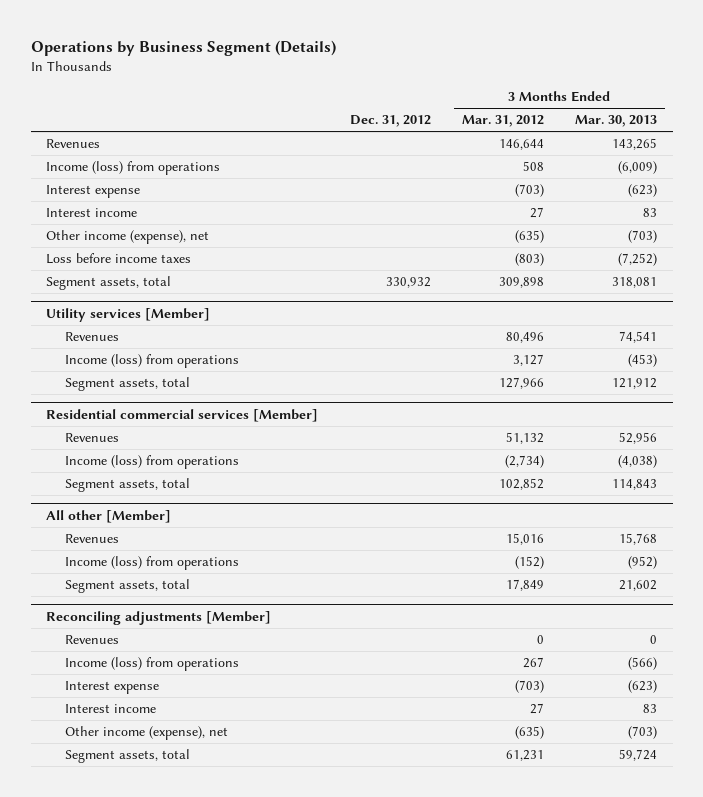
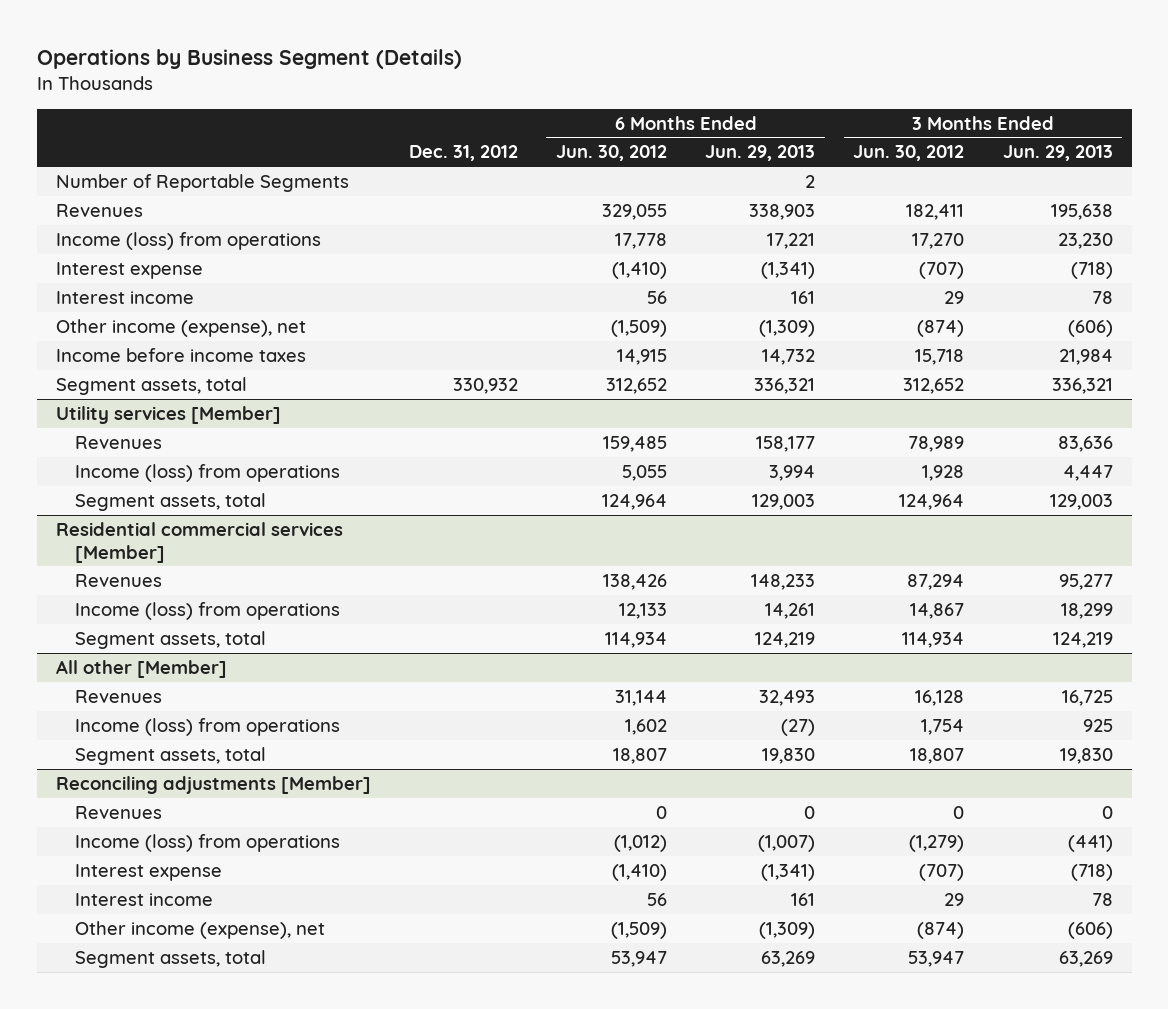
- | Dec. 31, 2012 | 3 Months Ended Mar. 31, 2012 | 3 Months Ended Mar. 30, 2013
+ | Dec. 31, 2012 | 6 Months Ended Jun. 30, 2012 | 6 Months Ended Jun. 29, 2013 | 3 Months Ended Jun. 30, 2012 | 3 Months Ended Jun. 29, 2013
+ Number of Reportable Segments | | | 2 | |
- Loss before income taxes | | (803) | (7,252)
+ Income before income taxes | | 14,915 | 14,732 | 15,718 | 21,984

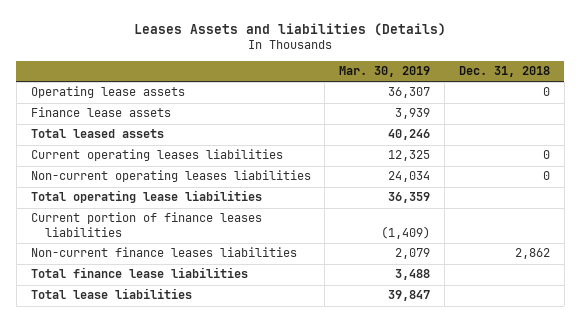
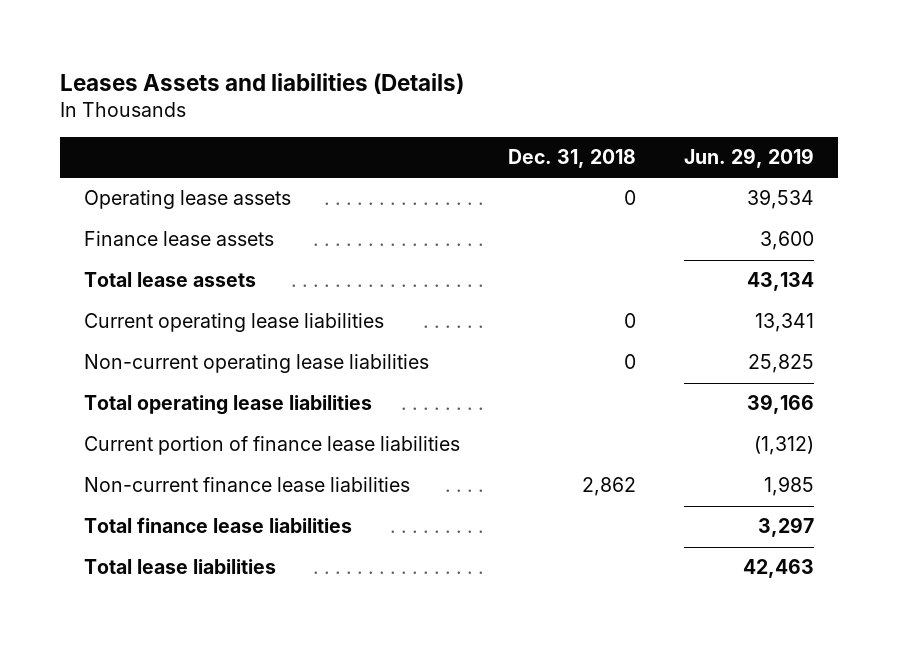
- | Mar. 30, 2019 | Dec. 31, 2018
+ | Dec. 31, 2018 | Jun. 29, 2019
- Total leased assets | 40,246 |
- Current operating leases liabilities | 12,325 | 0
- Non-current operating leases liabilities | 24,034 | 0
+ Total lease assets | | 43,134
+ Current operating lease liabilities | 0 | 13,341
+ Non-current operating lease liabilities | 0 | 25,825
- Current portion of finance leases liabilities | (1,409) |
- Non-current finance leases liabilities | 2,079 | 2,862
+ Current portion of finance lease liabilities | | (1,312)
+ Non-current finance lease liabilities | 2,862 | 1,985

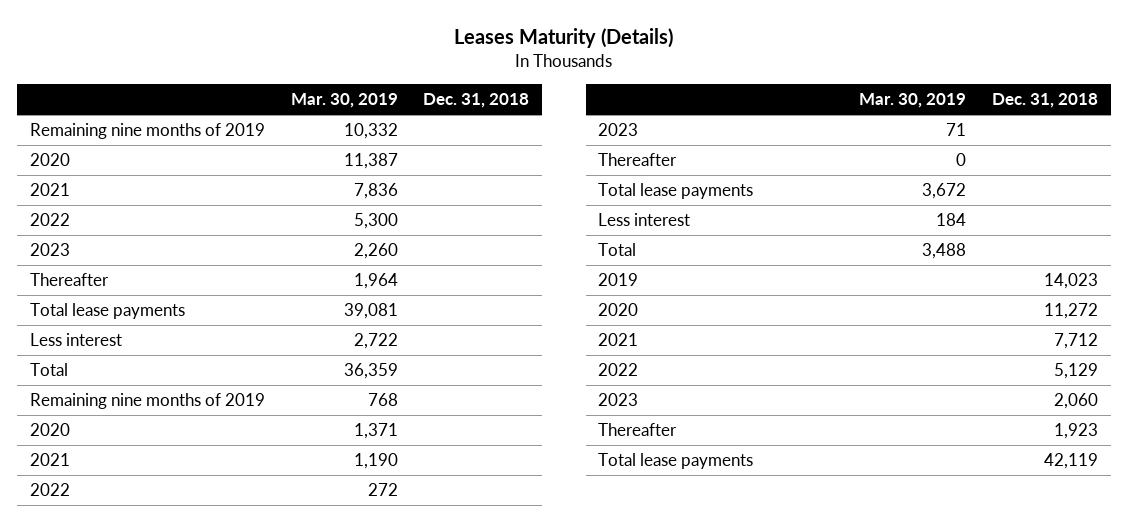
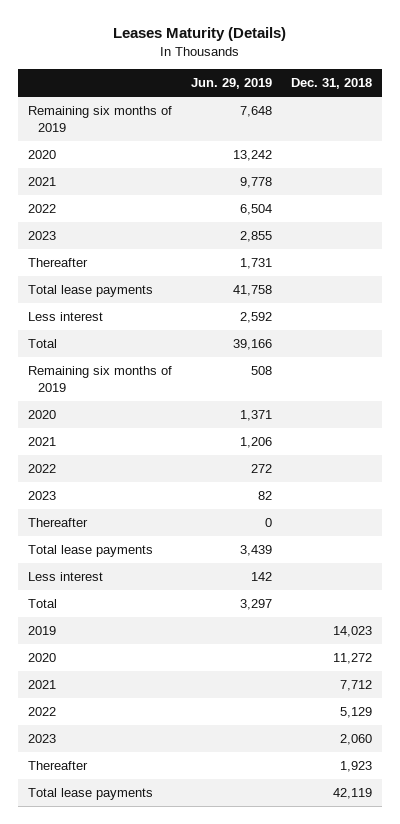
- | Mar. 30, 2019 | Dec. 31, 2018
+ | Jun. 29, 2019 | Dec. 31, 2018
- Remaining nine months of 2019 | 10,332 |
+ Remaining six months of 2019 | 7,648 |
- Remaining nine months of 2019 | 768 |
+ Remaining six months of 2019 | 508 |

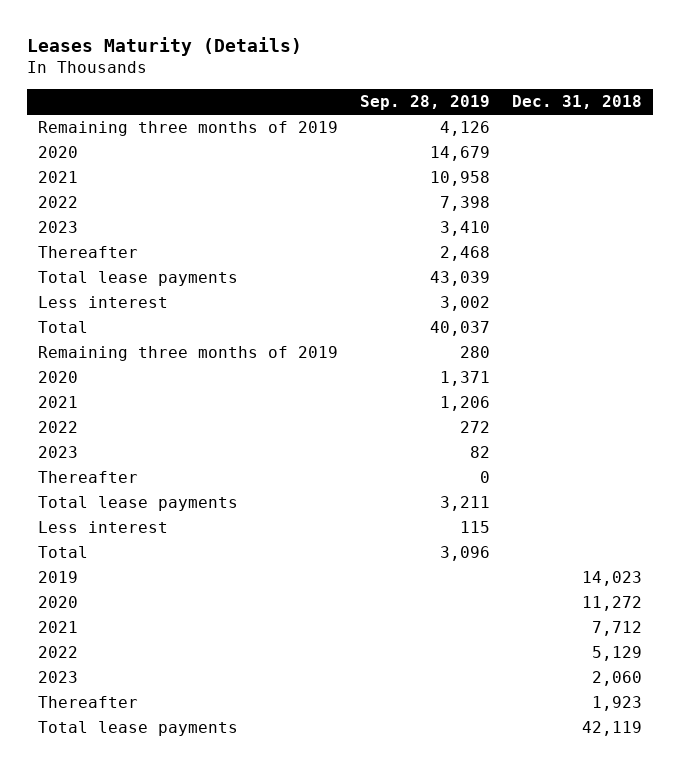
- | Jun. 29, 2019 | Dec. 31, 2018
+ | Sep. 28, 2019 | Dec. 31, 2018
- Remaining six months of 2019 | 7,648 |
+ Remaining three months of 2019 | 4,126 |
- Remaining six months of 2019 | 508 |
+ Remaining three months of 2019 | 280 |

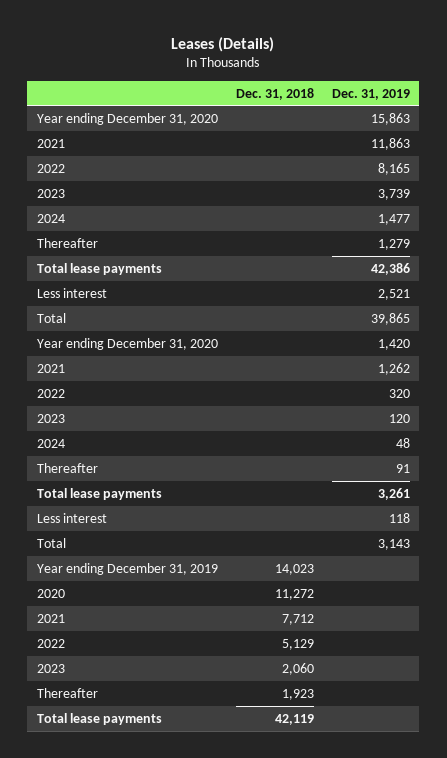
- Leases Maturity (Details)
+ Leases (Details)
- | Sep. 28, 2019 | Dec. 31, 2018
+ | Dec. 31, 2018 | Dec. 31, 2019
- Remaining three months of 2019 | 4,126 |
- 2020 | 14,679 |
+ Year ending December 31, 2020 | | 15,863
+ 2024 | | 1,477
- Remaining three months of 2019 | 280 |
- 2020 | 1,371 |
+ Year ending December 31, 2020 | | 1,420
+ 2024 | | 48
- 2019 | | 14,023
+ Year ending December 31, 2019 | 14,023 |

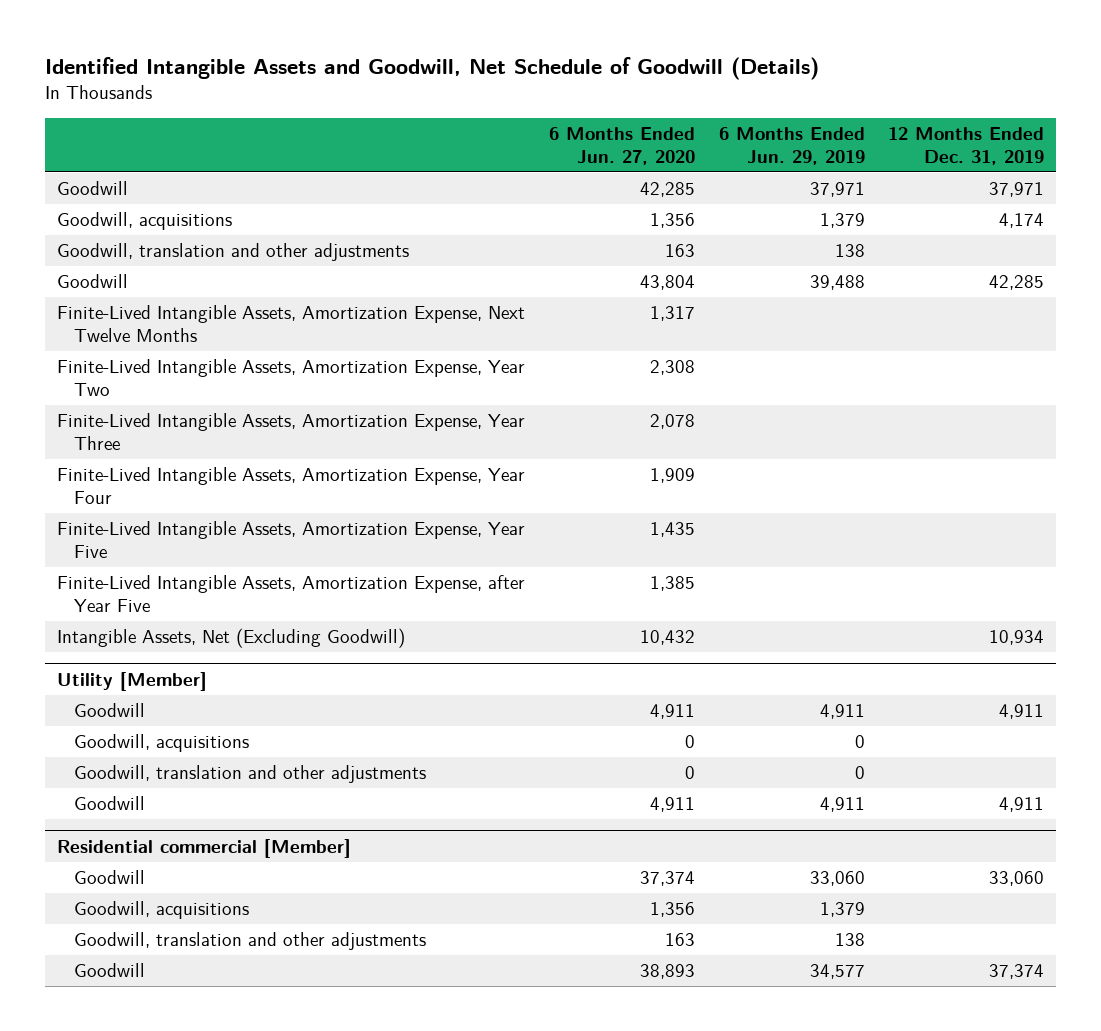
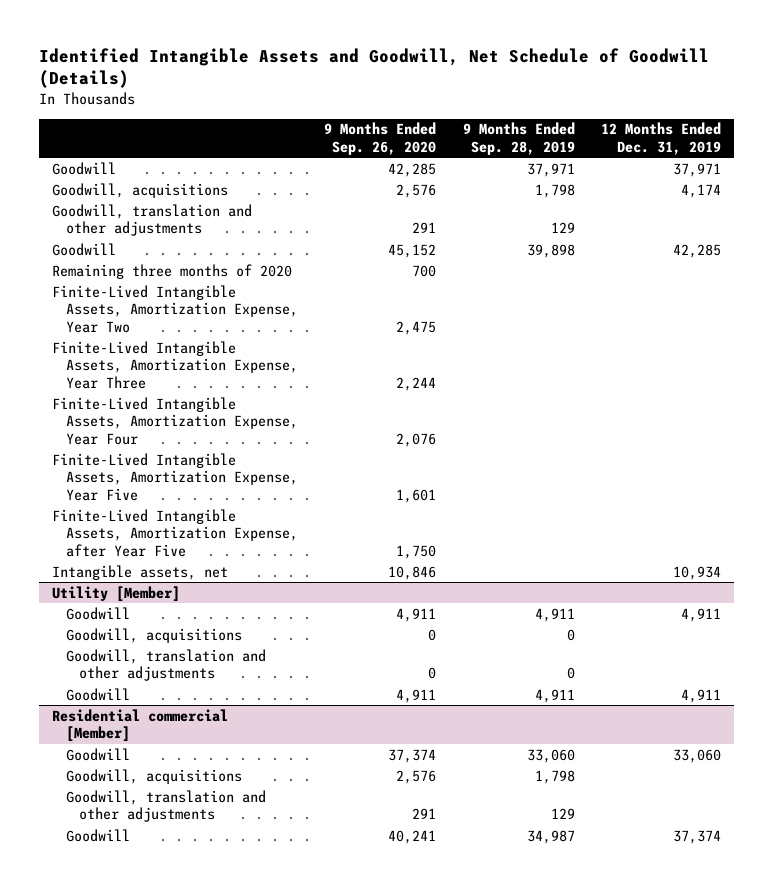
- | 6 Months Ended Jun. 27, 2020 | 6 Months Ended Jun. 29, 2019 | 12 Months Ended Dec. 31, 2019
+ | 9 Months Ended Sep. 26, 2020 | 9 Months Ended Sep. 28, 2019 | 12 Months Ended Dec. 31, 2019
- Finite-Lived Intangible Assets, Amortization Expense, Next Twelve Months | 1,317 | |
+ Remaining three months of 2020 | 700 | |
- Intangible Assets, Net (Excluding Goodwill) | 10,432 | | 10,934
+ Intangible assets, net | 10,846 | | 10,934

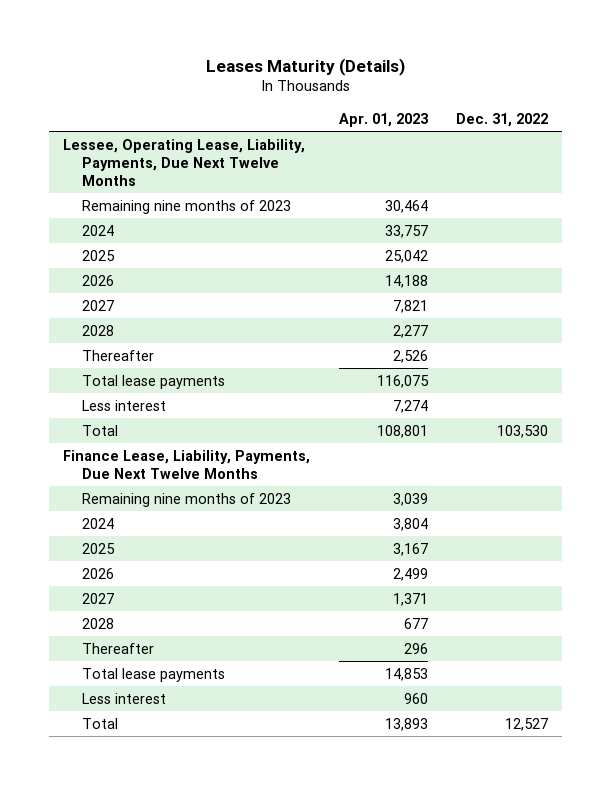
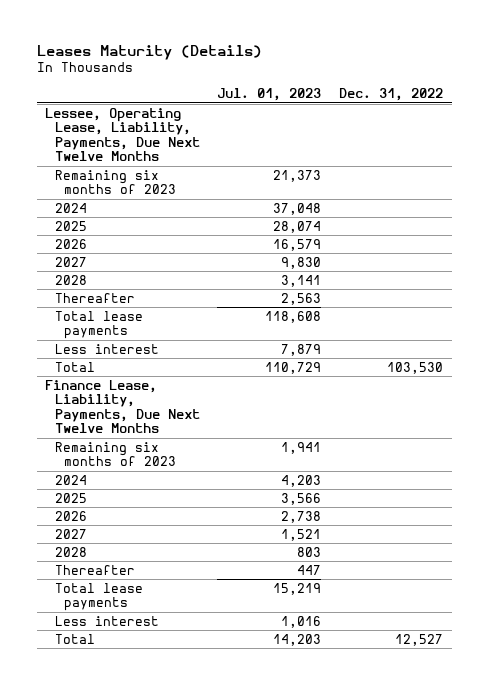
- | Apr. 01, 2023 | Dec. 31, 2022
+ | Jul. 01, 2023 | Dec. 31, 2022
- Remaining nine months of 2023 | 30,464 |
+ Remaining six months of 2023 | 21,373 |
- Remaining nine months of 2023 | 3,039 |
+ Remaining six months of 2023 | 1,941 |

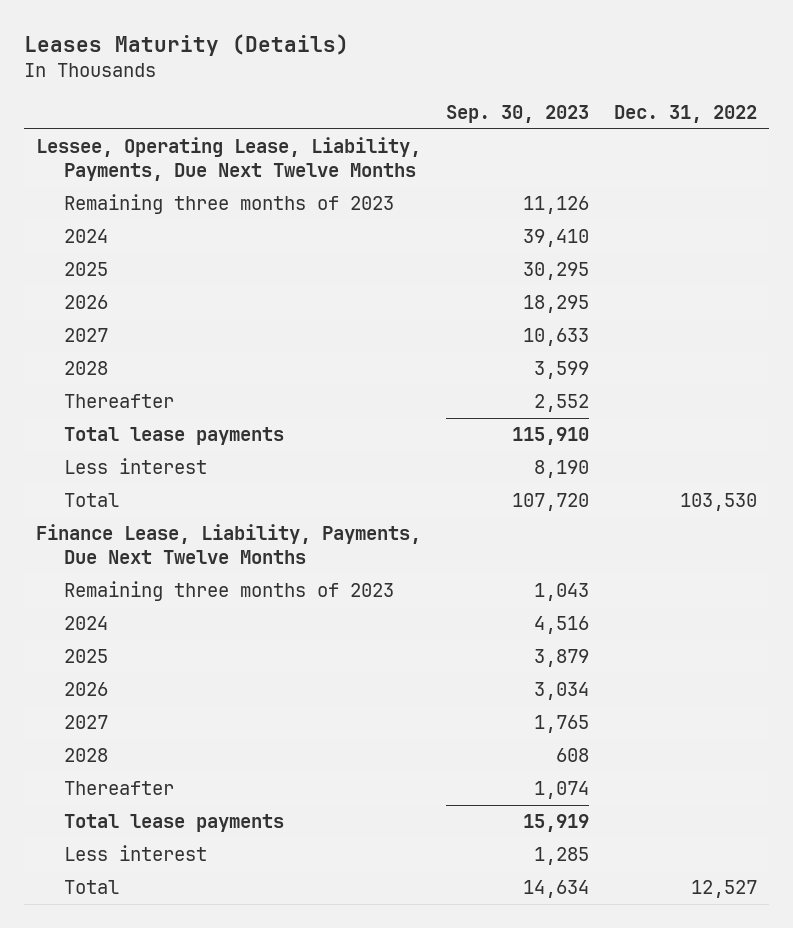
- | Jul. 01, 2023 | Dec. 31, 2022
+ | Sep. 30, 2023 | Dec. 31, 2022
- Remaining six months of 2023 | 21,373 |
+ Remaining three months of 2023 | 11,126 |
- Remaining six months of 2023 | 1,941 |
+ Remaining three months of 2023 | 1,043 |

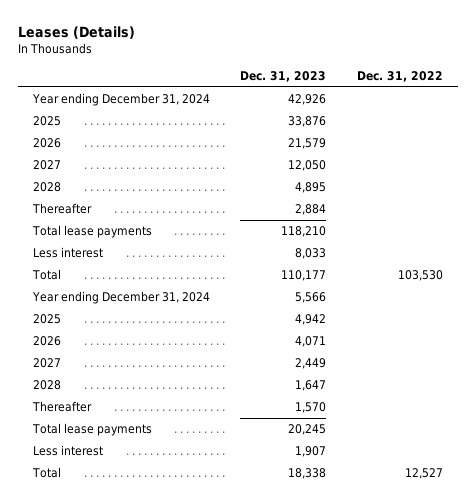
- Leases Maturity (Details)
+ Leases (Details)
- | Sep. 30, 2023 | Dec. 31, 2022
+ | Dec. 31, 2023 | Dec. 31, 2022
- Lessee, Operating Lease, Liability, Payments, Due Next Twelve Months
- Remaining three months of 2023 | 11,126 |
- 2024 | 39,410 |
+ Year ending December 31, 2024 | 42,926 |
- Finance Lease, Liability, Payments, Due Next Twelve Months
- Remaining three months of 2023 | 1,043 |
- 2024 | 4,516 |
+ Year ending December 31, 2024 | 5,566 |

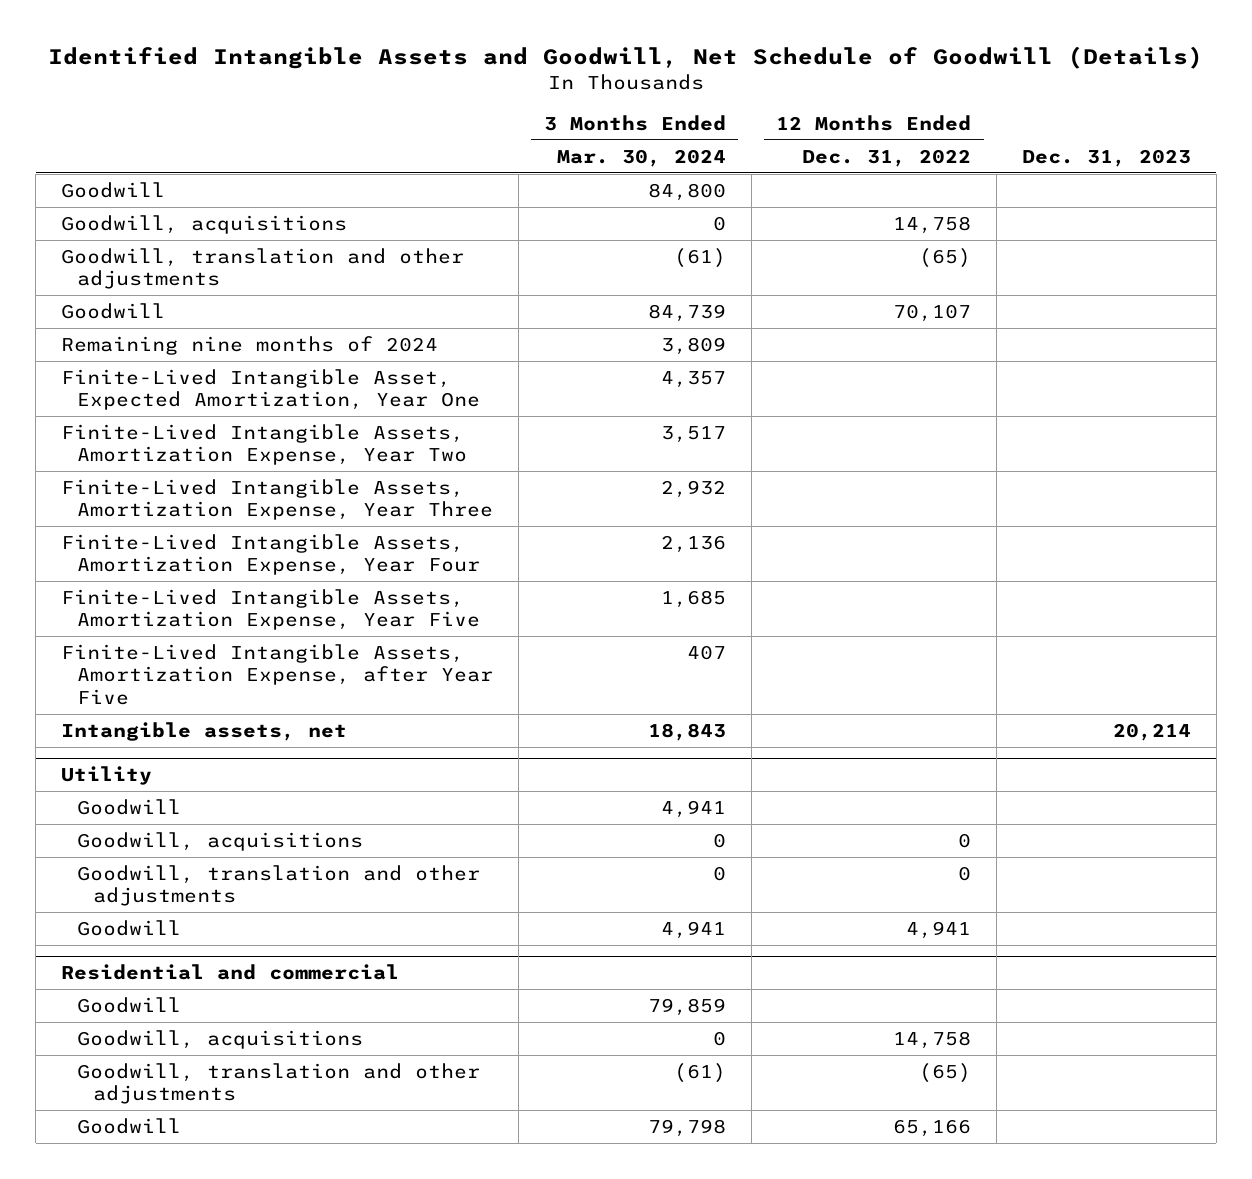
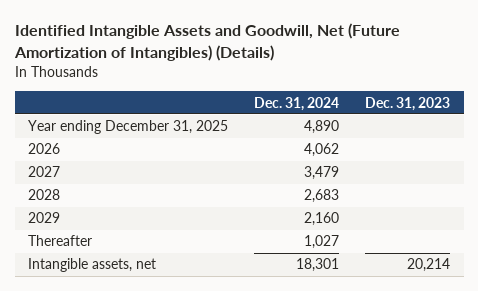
- Identified Intangible Assets and Goodwill, Net Schedule of Goodwill (Details)
+ Identified Intangible Assets and Goodwill, Net (Future Amortization of Intangibles) (Details)
- | 3 Months Ended Mar. 30, 2024 | 12 Months Ended Dec. 31, 2022 | Dec. 31, 2023
+ | Dec. 31, 2024 | Dec. 31, 2023
- Goodwill | 84,800 | |
- Goodwill, acquisitions | 0 | 14,758 |
- Goodwill, translation and other adjustments | (61) | (65) |
- Goodwill | 84,739 | 70,107 |
- Remaining nine months of 2024 | 3,809 | |
- Finite-Lived Intangible Asset, Expected Amortization, Year One | 4,357 | |
- Finite-Lived Intangible Assets, Amortization Expense, Year Two | 3,517 | |
- Finite-Lived Intangible Assets, Amortization Expense, Year Three | 2,932 | |
- Finite-Lived Intangible Assets, Amortization Expense, Year Four | 2,136 | |
- Finite-Lived Intangible Assets, Amortization Expense, Year Five | 1,685 | |
- Finite-Lived Intangible Assets, Amortization Expense, after Year Five | 407 | |
+ Year ending December 31, 2025 | 4,890 |
+ 2026 | 4,062 |
+ 2027 | 3,479 |
+ 2028 | 2,683 |
+ 2029 | 2,160 |
+ Thereafter | 1,027 |
- Utility
- Goodwill | 4,941 | |
- Goodwill, acquisitions | 0 | 0 |
- Goodwill, translation and other adjustments | 0 | 0 |
- Goodwill | 4,941 | 4,941 |
- Residential and commercial
- Goodwill | 79,859 | |
- Goodwill, acquisitions | 0 | 14,758 |
- Goodwill, translation and other adjustments | (61) | (65) |
- Goodwill | 79,798 | 65,166 |

